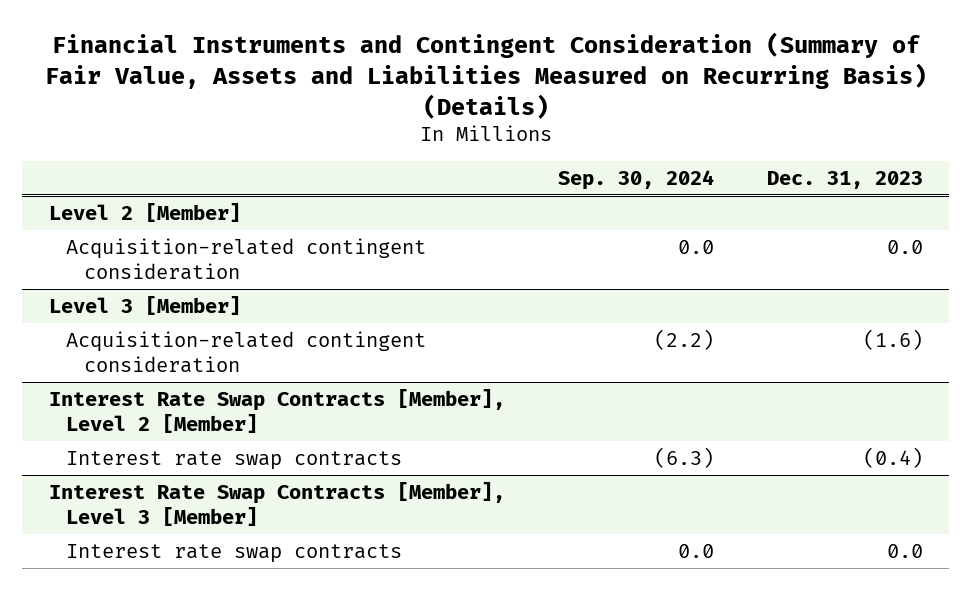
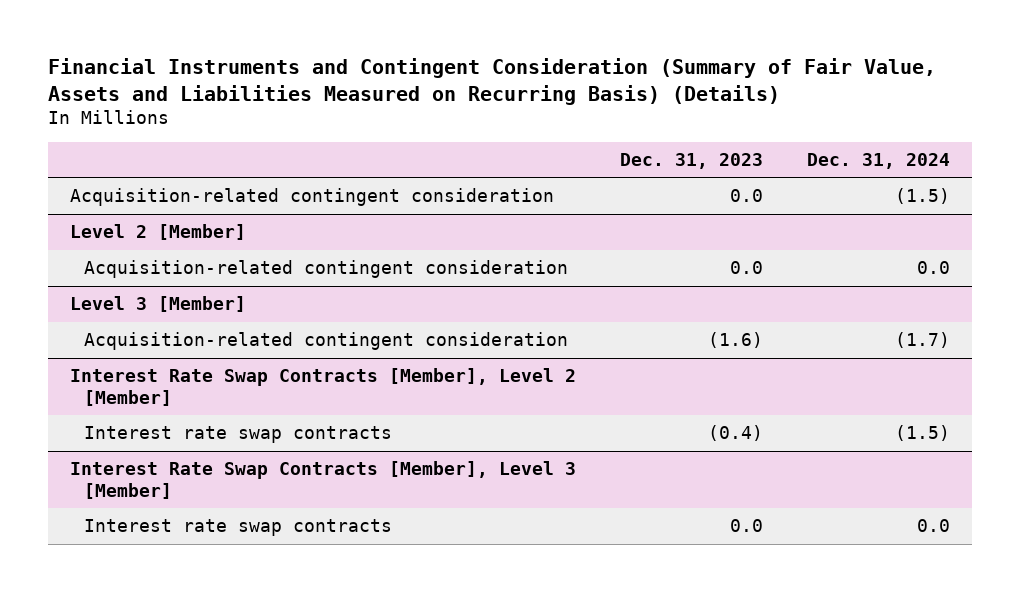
- | Sep. 30, 2024 | Dec. 31, 2023
+ | Dec. 31, 2023 | Dec. 31, 2024
+ Acquisition-related contingent consideration | 0.0 | (1.5)

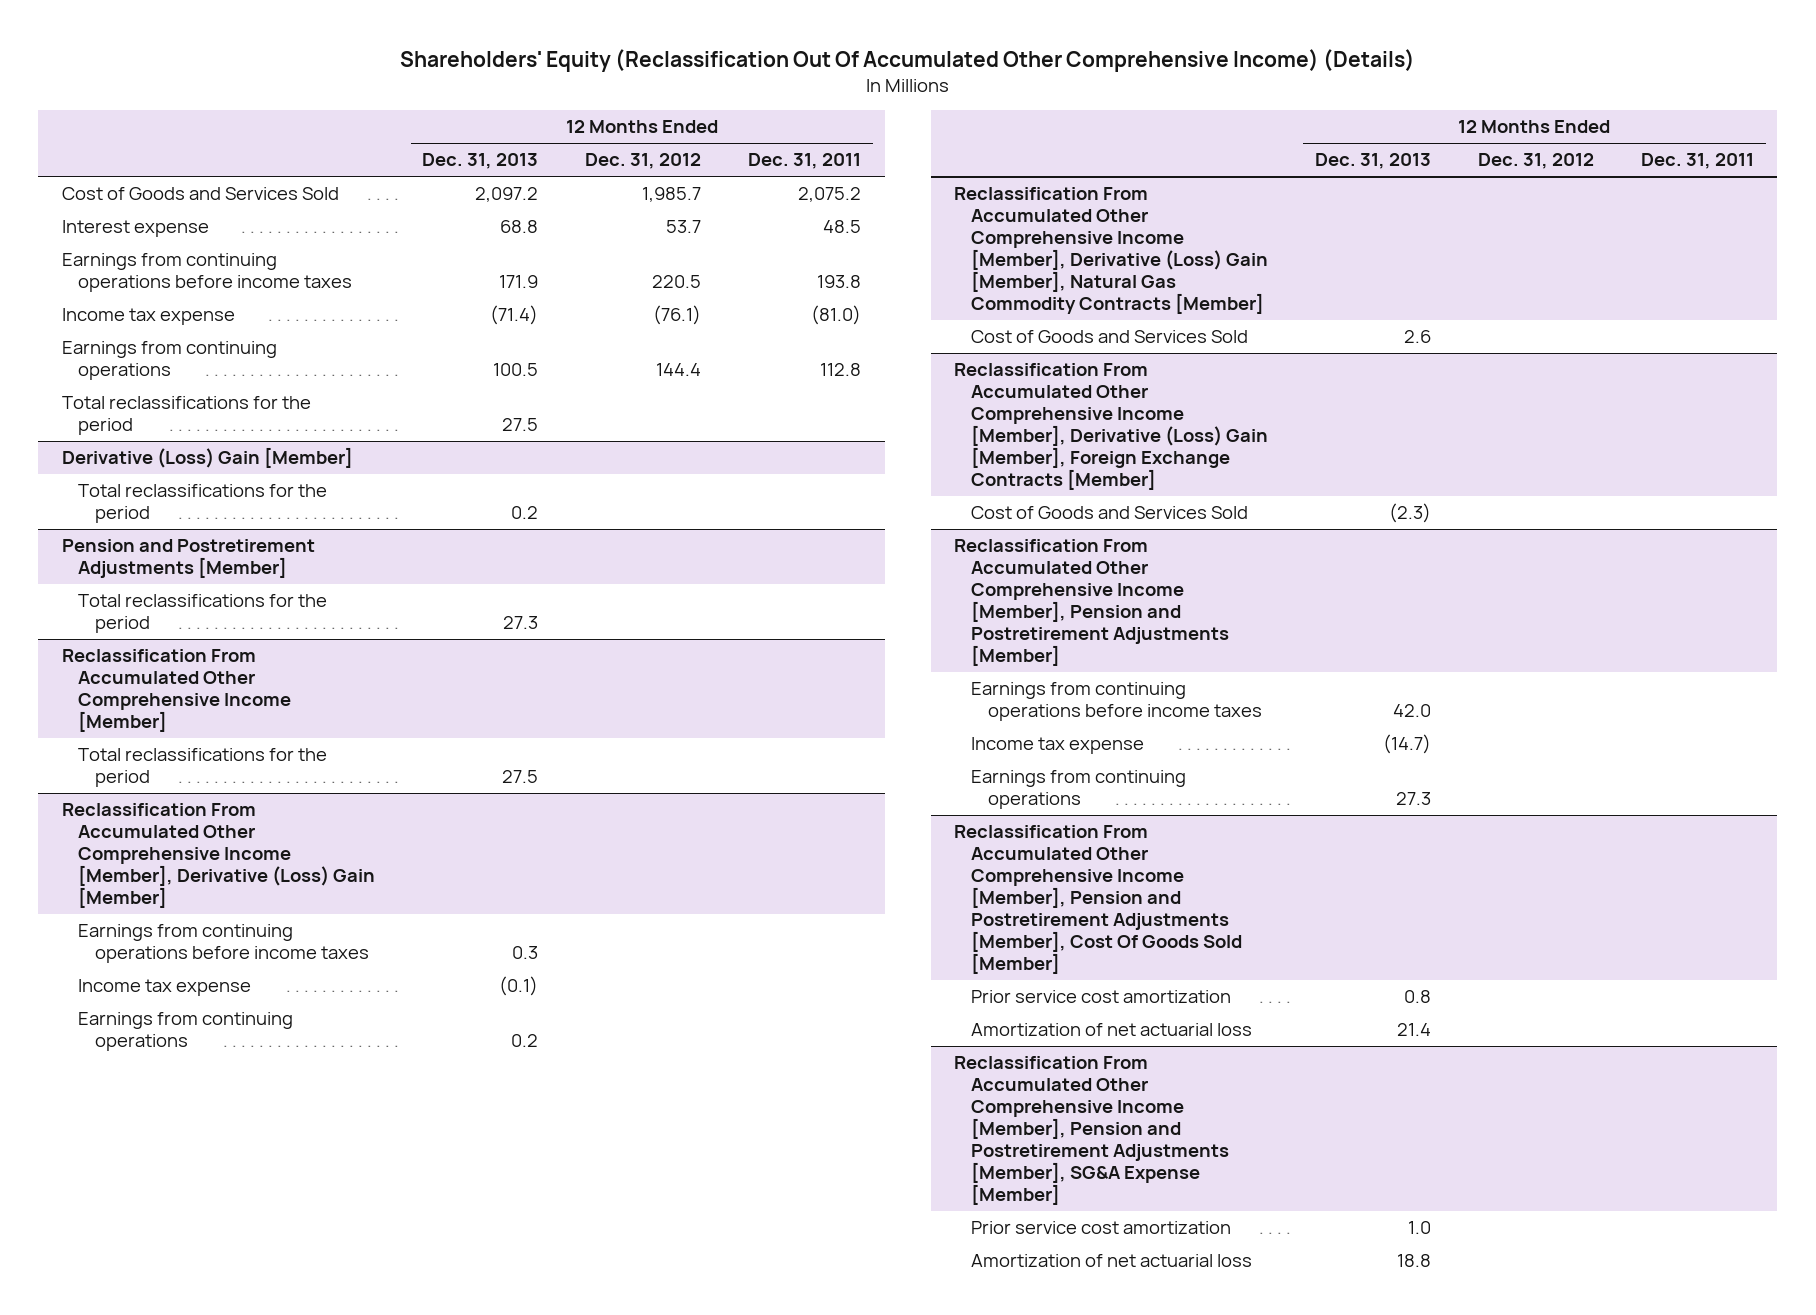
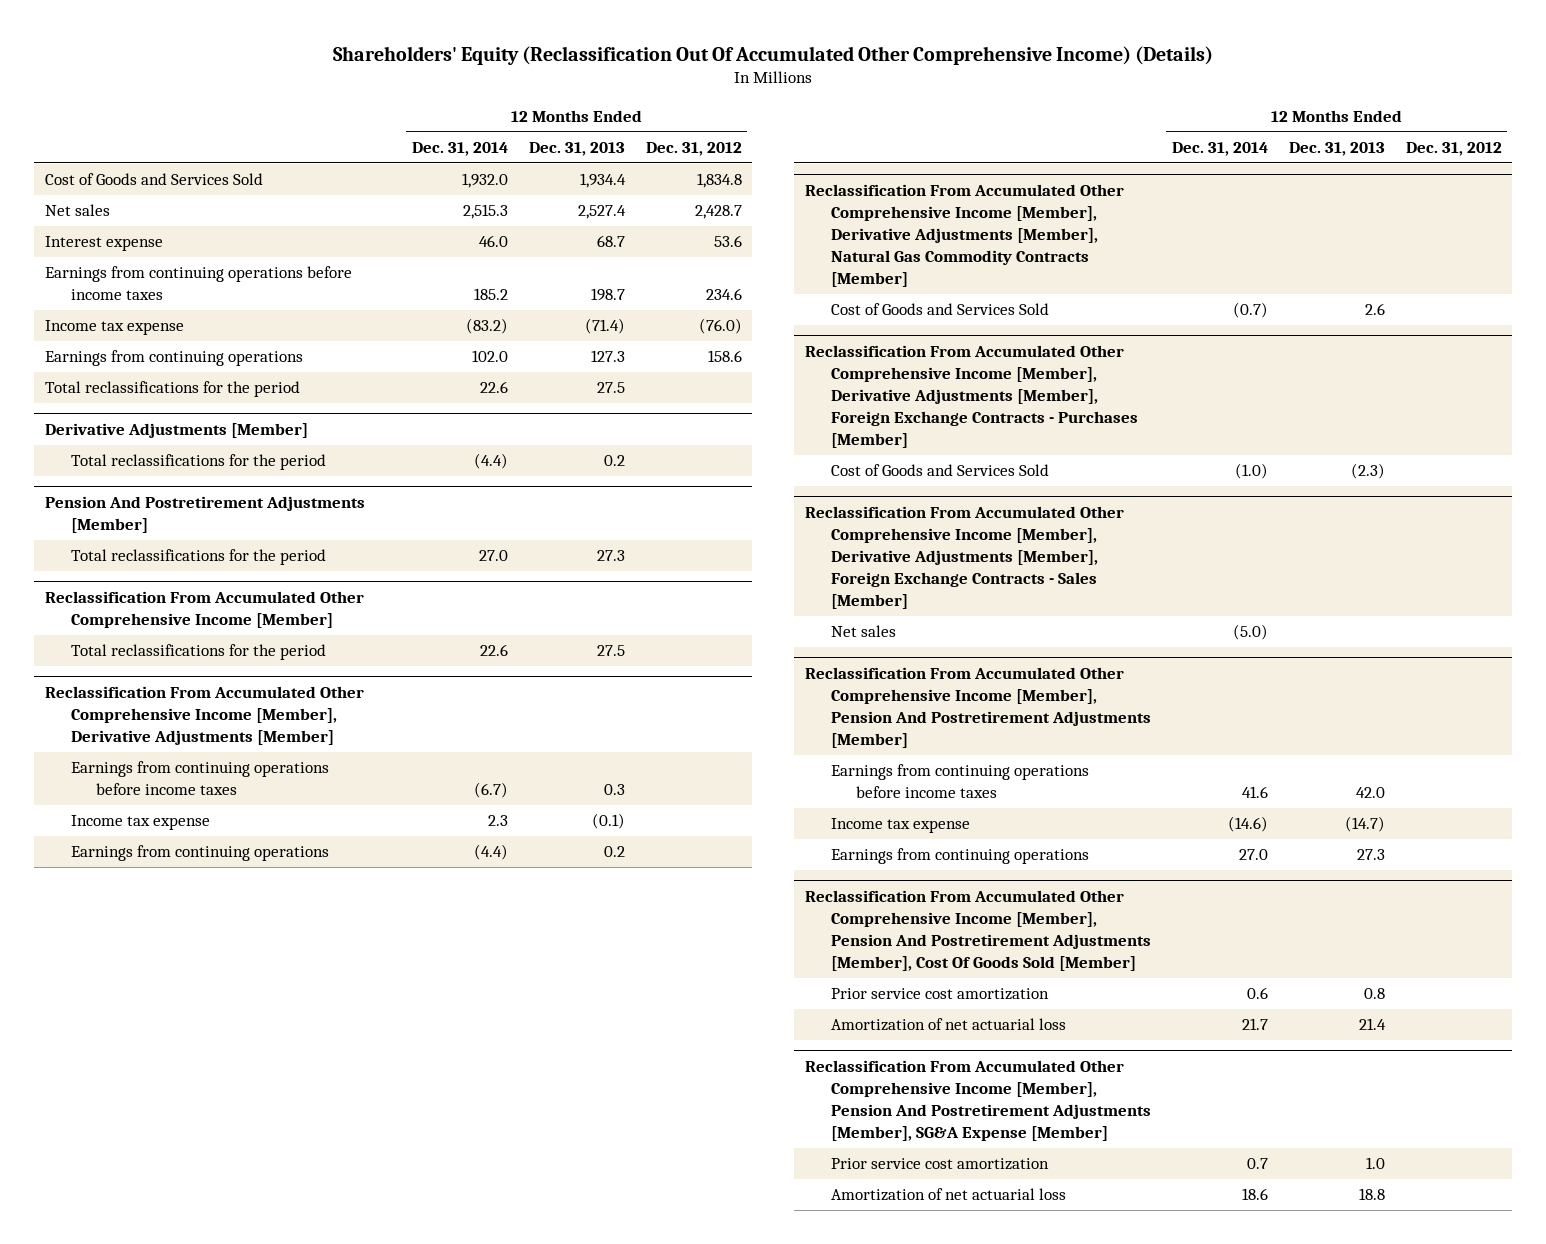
- | 12 Months Ended Dec. 31, 2013 | 12 Months Ended Dec. 31, 2012 | 12 Months Ended Dec. 31, 2011
+ | 12 Months Ended Dec. 31, 2014 | 12 Months Ended Dec. 31, 2013 | 12 Months Ended Dec. 31, 2012
- Cost of Goods and Services Sold | 2,097.2 | 1,985.7 | 2,075.2
- Interest expense | 68.8 | 53.7 | 48.5
- Earnings from continuing operations before income taxes | 171.9 | 220.5 | 193.8
- Income tax expense | (71.4) | (76.1) | (81.0)
- Earnings from continuing operations | 100.5 | 144.4 | 112.8
+ Cost of Goods and Services Sold | 1,932.0 | 1,934.4 | 1,834.8
+ Net sales | 2,515.3 | 2,527.4 | 2,428.7
+ Interest expense | 46.0 | 68.7 | 53.6
+ Earnings from continuing operations before income taxes | 185.2 | 198.7 | 234.6
+ Income tax expense | (83.2) | (71.4) | (76.0)
+ Earnings from continuing operations | 102.0 | 127.3 | 158.6
- Derivative (Loss) Gain [Member]
+ Derivative Adjustments [Member]
- Pension and Postretirement Adjustments [Member]
+ Pension And Postretirement Adjustments [Member]
- Reclassification From Accumulated Other Comprehensive Income [Member], Derivative (Loss) Gain [Member]
+ Reclassification From Accumulated Other Comprehensive Income [Member], Derivative Adjustments [Member]
- Reclassification From Accumulated Other Comprehensive Income [Member], Derivative (Loss) Gain [Member], Natural Gas Commodity Contracts [Member]
+ Reclassification From Accumulated Other Comprehensive Income [Member], Derivative Adjustments [Member], Natural Gas Commodity Contracts [Member]
- Reclassification From Accumulated Other Comprehensive Income [Member], Derivative (Loss) Gain [Member], Foreign Exchange Contracts [Member]
+ Reclassification From Accumulated Other Comprehensive Income [Member], Derivative Adjustments [Member], Foreign Exchange Contracts - Purchases [Member]
- Reclassification From Accumulated Other Comprehensive Income [Member], Pension and Postretirement Adjustments [Member]
+ Reclassification From Accumulated Other Comprehensive Income [Member], Derivative Adjustments [Member], Foreign Exchange Contracts - Sales [Member]
+ Net sales | (5.0) | |
+ Reclassification From Accumulated Other Comprehensive Income [Member], Pension And Postretirement Adjustments [Member]
- Reclassification From Accumulated Other Comprehensive Income [Member], Pension and Postretirement Adjustments [Member], Cost Of Goods Sold [Member]
+ Reclassification From Accumulated Other Comprehensive Income [Member], Pension And Postretirement Adjustments [Member], Cost Of Goods Sold [Member]
- Reclassification From Accumulated Other Comprehensive Income [Member], Pension and Postretirement Adjustments [Member], SG&A Expense [Member]
+ Reclassification From Accumulated Other Comprehensive Income [Member], Pension And Postretirement Adjustments [Member], SG&A Expense [Member]

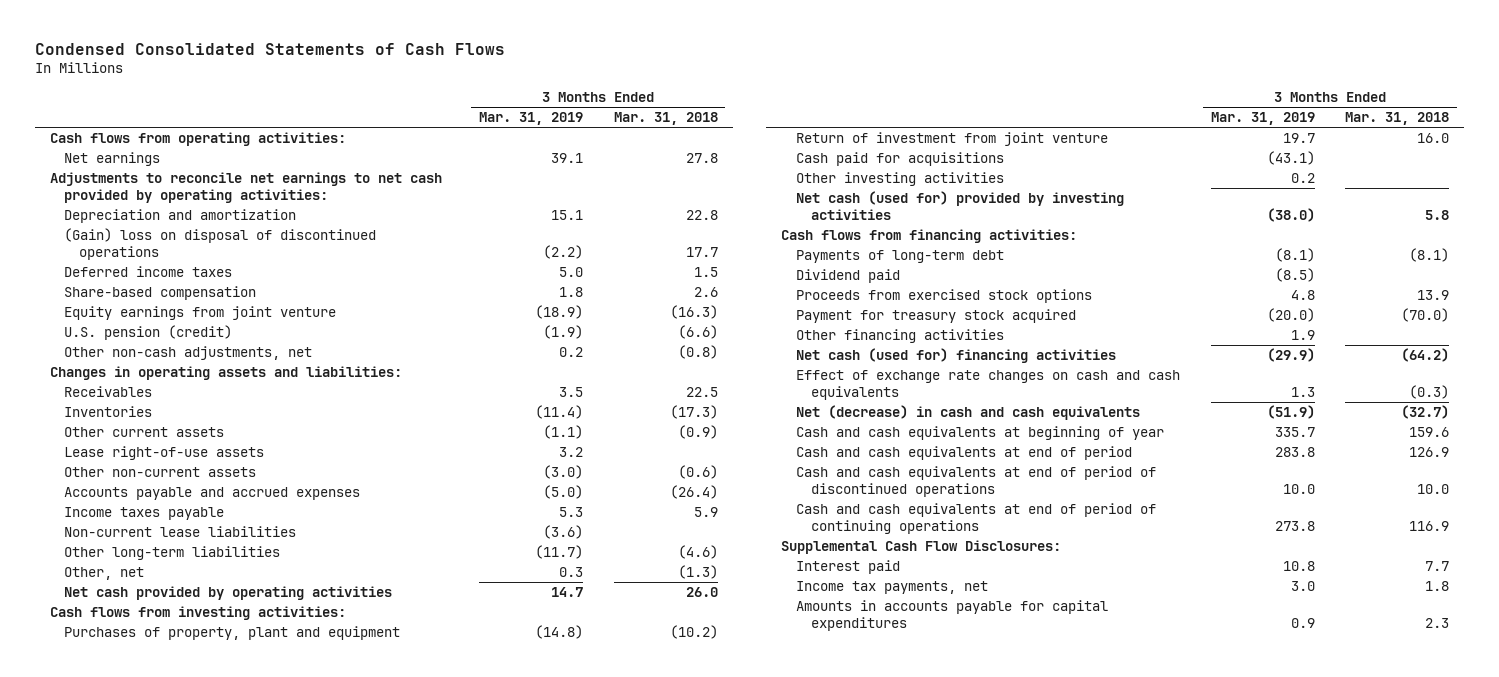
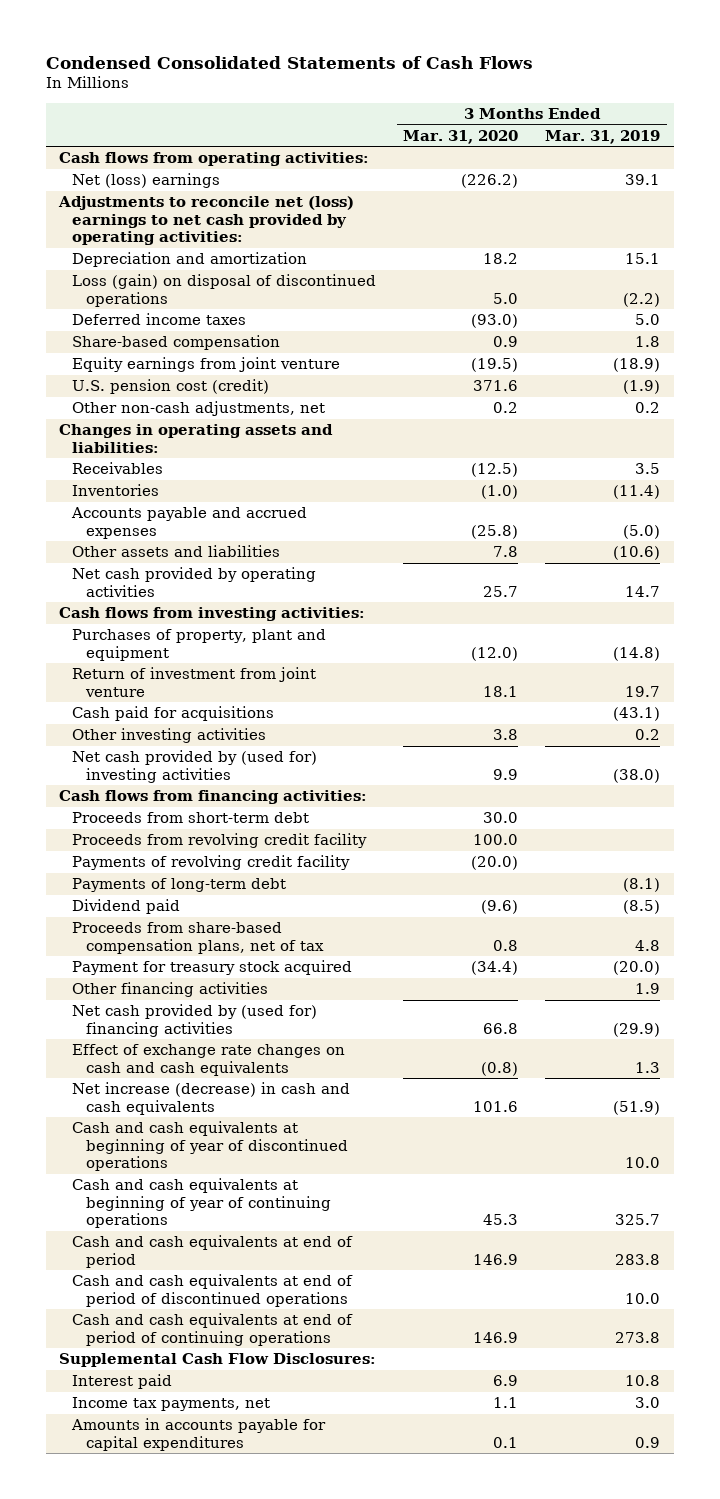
- | 3 Months Ended Mar. 31, 2019 | 3 Months Ended Mar. 31, 2018
+ | 3 Months Ended Mar. 31, 2020 | 3 Months Ended Mar. 31, 2019
- Net earnings | 39.1 | 27.8
- Adjustments to reconcile net earnings to net cash provided by operating activities:
+ Net (loss) earnings | (226.2) | 39.1
+ Adjustments to reconcile net (loss) earnings to net cash provided by operating activities:
- (Gain) loss on disposal of discontinued operations | (2.2) | 17.7
+ Loss (gain) on disposal of discontinued operations | 5.0 | (2.2)
- U.S. pension (credit) | (1.9) | (6.6)
+ U.S. pension cost (credit) | 371.6 | (1.9)
- Other current assets | (1.1) | (0.9)
- Lease right-of-use assets | 3.2 |
- Other non-current assets | (3.0) | (0.6)
- Income taxes payable | 5.3 | 5.9
- Non-current lease liabilities | (3.6) |
- Other long-term liabilities | (11.7) | (4.6)
- Other, net | 0.3 | (1.3)
+ Other assets and liabilities | 7.8 | (10.6)
- Net cash (used for) provided by investing activities | (38.0) | 5.8
+ Net cash provided by (used for) investing activities | 9.9 | (38.0)
+ Proceeds from short-term debt | 30.0 |
+ Proceeds from revolving credit facility | 100.0 |
+ Payments of revolving credit facility | (20.0) |
- Proceeds from exercised stock options | 4.8 | 13.9
+ Proceeds from share-based compensation plans, net of tax | 0.8 | 4.8
- Net cash (used for) financing activities | (29.9) | (64.2)
+ Net cash provided by (used for) financing activities | 66.8 | (29.9)
- Net (decrease) in cash and cash equivalents | (51.9) | (32.7)
- Cash and cash equivalents at beginning of year | 335.7 | 159.6
+ Net increase (decrease) in cash and cash equivalents | 101.6 | (51.9)
+ Cash and cash equivalents at beginning of year of discontinued operations | | 10.0
+ Cash and cash equivalents at beginning of year of continuing operations | 45.3 | 325.7

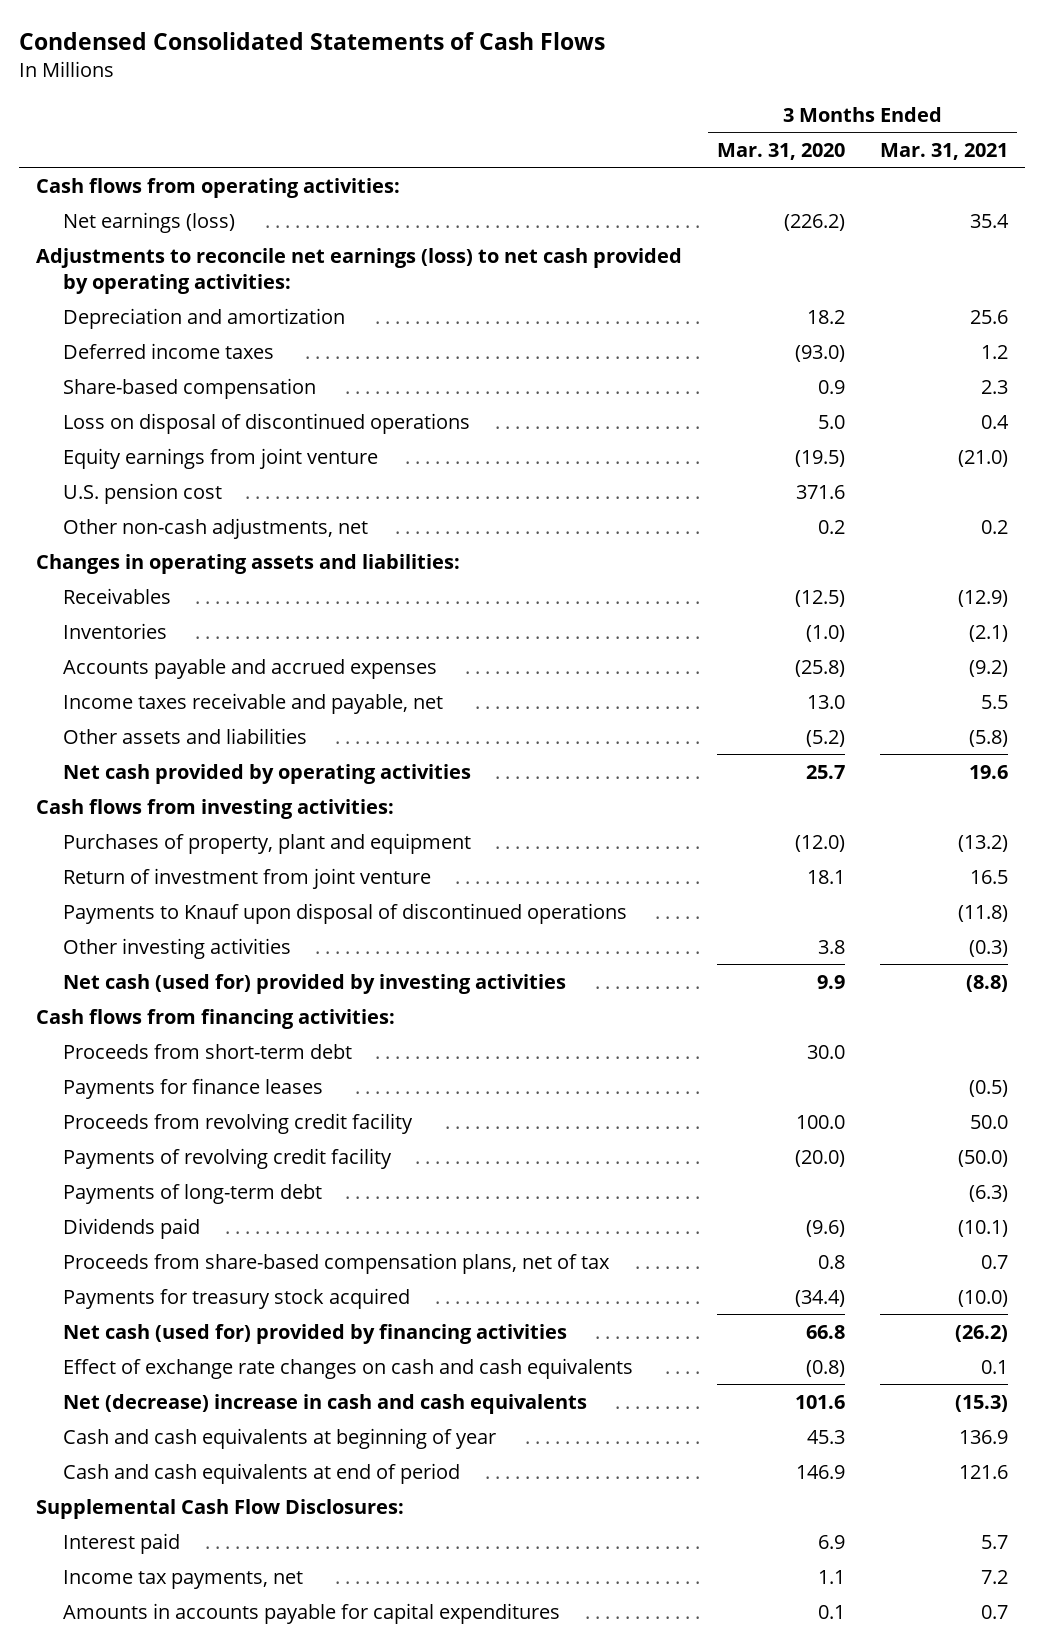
- | 3 Months Ended Mar. 31, 2020 | 3 Months Ended Mar. 31, 2019
+ | 3 Months Ended Mar. 31, 2020 | 3 Months Ended Mar. 31, 2021
- Net (loss) earnings | (226.2) | 39.1
- Adjustments to reconcile net (loss) earnings to net cash provided by operating activities:
+ Net earnings (loss) | (226.2) | 35.4
+ Adjustments to reconcile net earnings (loss) to net cash provided by operating activities:
- Loss (gain) on disposal of discontinued operations | 5.0 | (2.2)
+ Loss on disposal of discontinued operations | 5.0 | 0.4
- U.S. pension cost (credit) | 371.6 | (1.9)
+ U.S. pension cost | 371.6 |
- Other assets and liabilities | 7.8 | (10.6)
+ Income taxes receivable and payable, net | 13.0 | 5.5
+ Other assets and liabilities | (5.2) | (5.8)
- Cash paid for acquisitions | | (43.1)
+ Payments to Knauf upon disposal of discontinued operations | | (11.8)
- Net cash provided by (used for) investing activities | 9.9 | (38.0)
+ Net cash (used for) provided by investing activities | 9.9 | (8.8)
+ Payments for finance leases | | (0.5)
- Dividend paid | (9.6) | (8.5)
+ Dividends paid | (9.6) | (10.1)
- Payment for treasury stock acquired | (34.4) | (20.0)
- Other financing activities | | 1.9
- Net cash provided by (used for) financing activities | 66.8 | (29.9)
+ Payments for treasury stock acquired | (34.4) | (10.0)
+ Net cash (used for) provided by financing activities | 66.8 | (26.2)
- Net increase (decrease) in cash and cash equivalents | 101.6 | (51.9)
- Cash and cash equivalents at beginning of year of discontinued operations | | 10.0
- Cash and cash equivalents at beginning of year of continuing operations | 45.3 | 325.7
+ Net (decrease) increase in cash and cash equivalents | 101.6 | (15.3)
+ Cash and cash equivalents at beginning of year | 45.3 | 136.9
- Cash and cash equivalents at end of period of discontinued operations | | 10.0
- Cash and cash equivalents at end of period of continuing operations | 146.9 | 273.8

